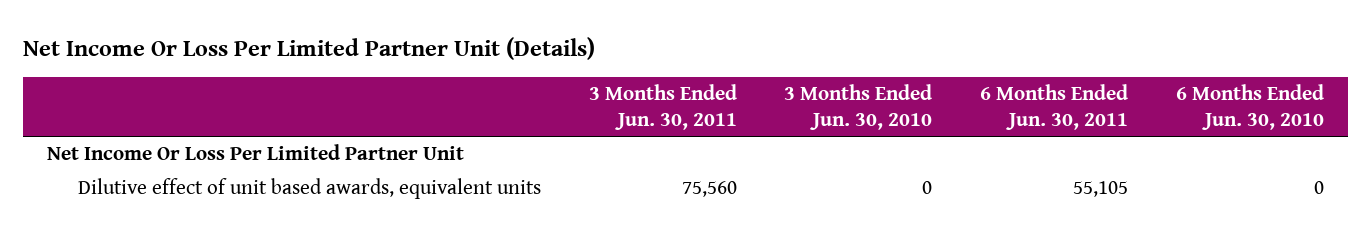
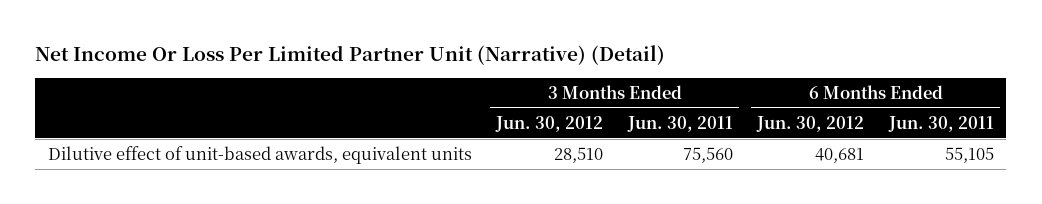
- Net Income Or Loss Per Limited Partner Unit (Details)
+ Net Income Or Loss Per Limited Partner Unit (Narrative) (Detail)
- | 3 Months Ended Jun. 30, 2011 | 3 Months Ended Jun. 30, 2010 | 6 Months Ended Jun. 30, 2011 | 6 Months Ended Jun. 30, 2010
+ | 3 Months Ended Jun. 30, 2012 | 3 Months Ended Jun. 30, 2011 | 6 Months Ended Jun. 30, 2012 | 6 Months Ended Jun. 30, 2011
- Net Income Or Loss Per Limited Partner Unit
- Dilutive effect of unit based awards, equivalent units | 75,560 | 0 | 55,105 | 0
+ Dilutive effect of unit-based awards, equivalent units | 28,510 | 75,560 | 40,681 | 55,105

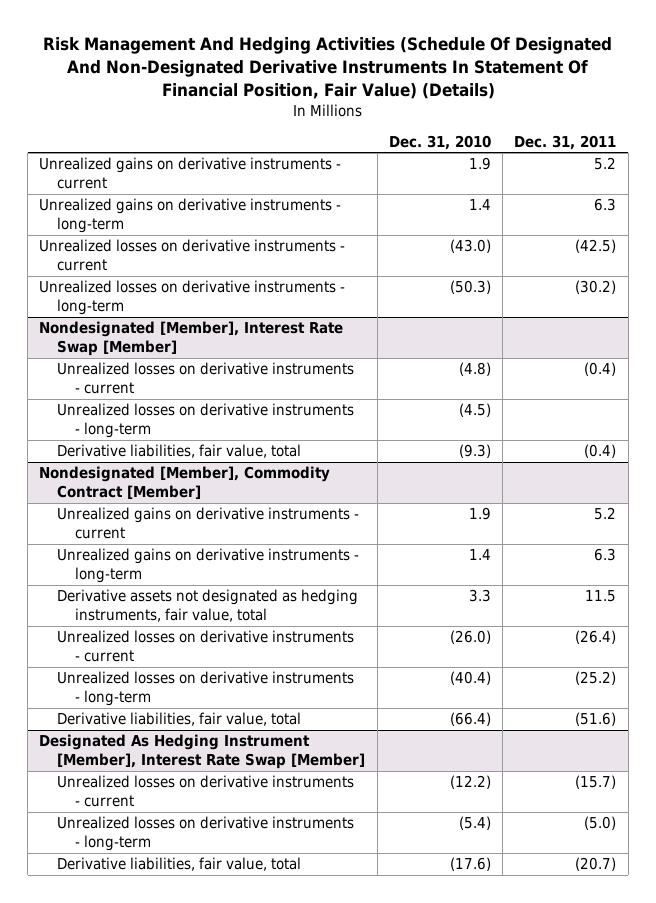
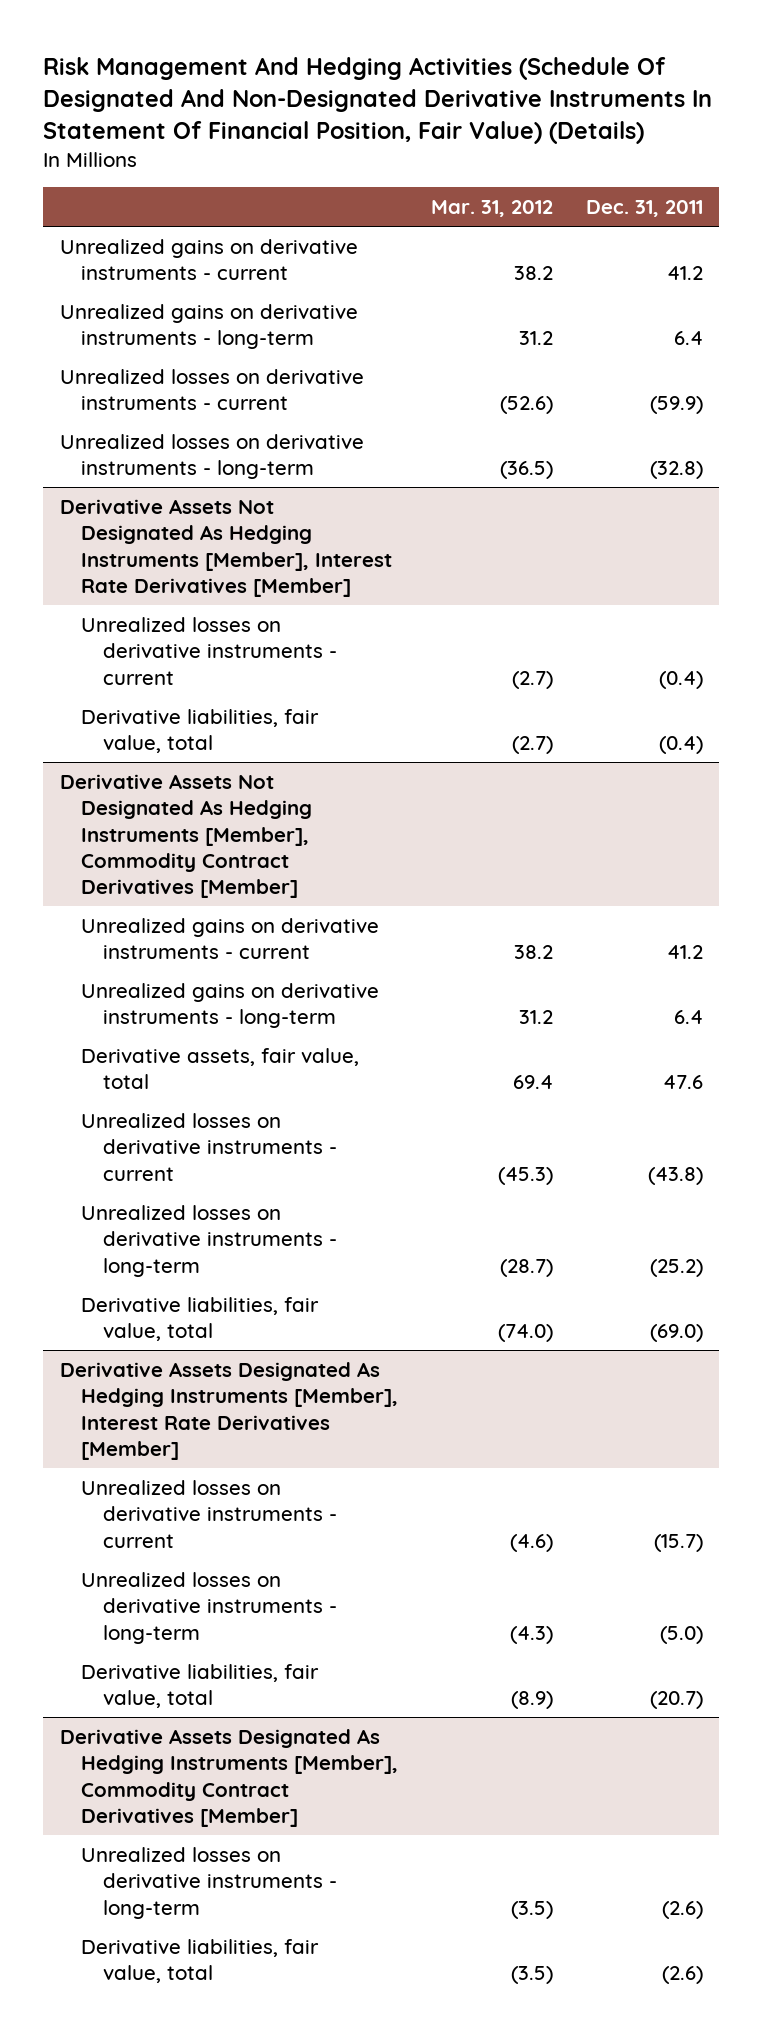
- | Dec. 31, 2010 | Dec. 31, 2011
+ | Mar. 31, 2012 | Dec. 31, 2011
- Unrealized gains on derivative instruments - current | 1.9 | 5.2
- Unrealized gains on derivative instruments - long-term | 1.4 | 6.3
- Unrealized losses on derivative instruments - current | (43.0) | (42.5)
- Unrealized losses on derivative instruments - long-term | (50.3) | (30.2)
- Nondesignated [Member], Interest Rate Swap [Member]
+ Unrealized gains on derivative instruments - current | 38.2 | 41.2
+ Unrealized gains on derivative instruments - long-term | 31.2 | 6.4
+ Unrealized losses on derivative instruments - current | (52.6) | (59.9)
+ Unrealized losses on derivative instruments - long-term | (36.5) | (32.8)
+ Derivative Assets Not Designated As Hedging Instruments [Member], Interest Rate Derivatives [Member]
- Unrealized losses on derivative instruments - long-term | (4.5) |
- Nondesignated [Member], Commodity Contract [Member]
- Unrealized gains on derivative instruments - current | 1.9 | 5.2
- Unrealized gains on derivative instruments - long-term | 1.4 | 6.3
- Derivative assets not designated as hedging instruments, fair value, total | 3.3 | 11.5
- Unrealized losses on derivative instruments - current | (26.0) | (26.4)
+ Derivative Assets Not Designated As Hedging Instruments [Member], Commodity Contract Derivatives [Member]
+ Unrealized gains on derivative instruments - current | 38.2 | 41.2
+ Unrealized gains on derivative instruments - long-term | 31.2 | 6.4
+ Derivative assets, fair value, total | 69.4 | 47.6
+ Unrealized losses on derivative instruments - current | (45.3) | (43.8)
- Derivative liabilities, fair value, total | (66.4) | (51.6)
- Designated As Hedging Instrument [Member], Interest Rate Swap [Member]
+ Derivative liabilities, fair value, total | (74.0) | (69.0)
+ Derivative Assets Designated As Hedging Instruments [Member], Interest Rate Derivatives [Member]
+ Derivative Assets Designated As Hedging Instruments [Member], Commodity Contract Derivatives [Member]
+ Unrealized losses on derivative instruments - long-term | (3.5) | (2.6)
+ Derivative liabilities, fair value, total | (3.5) | (2.6)

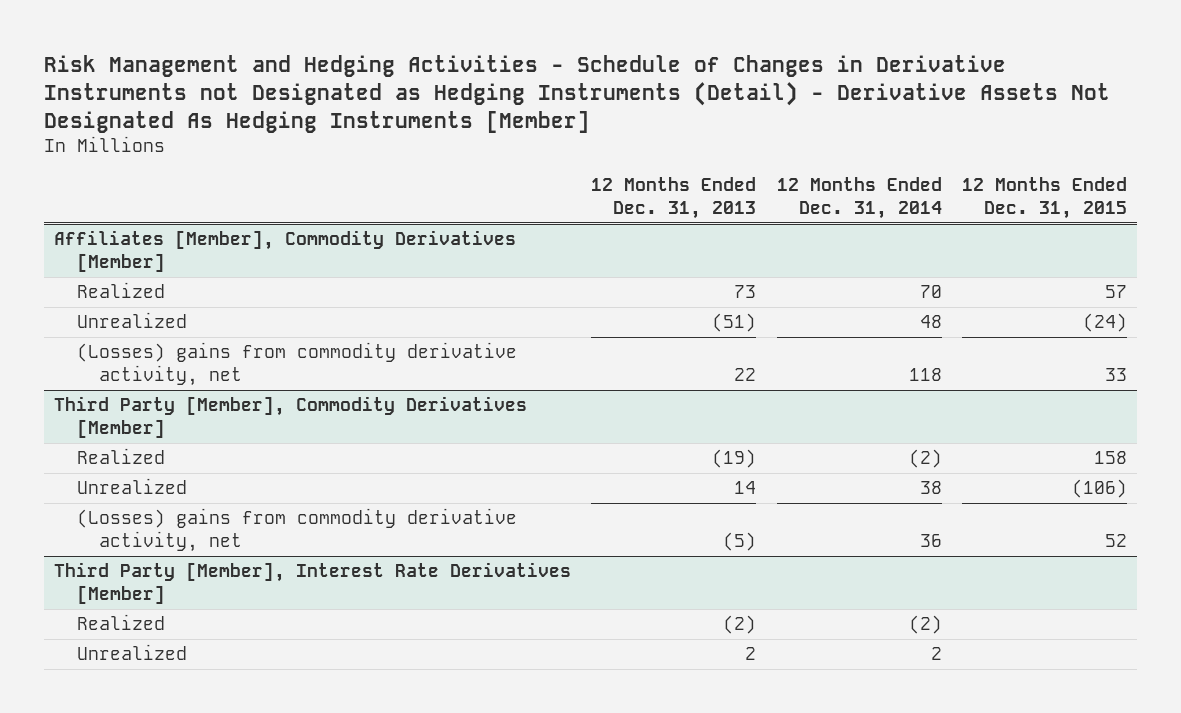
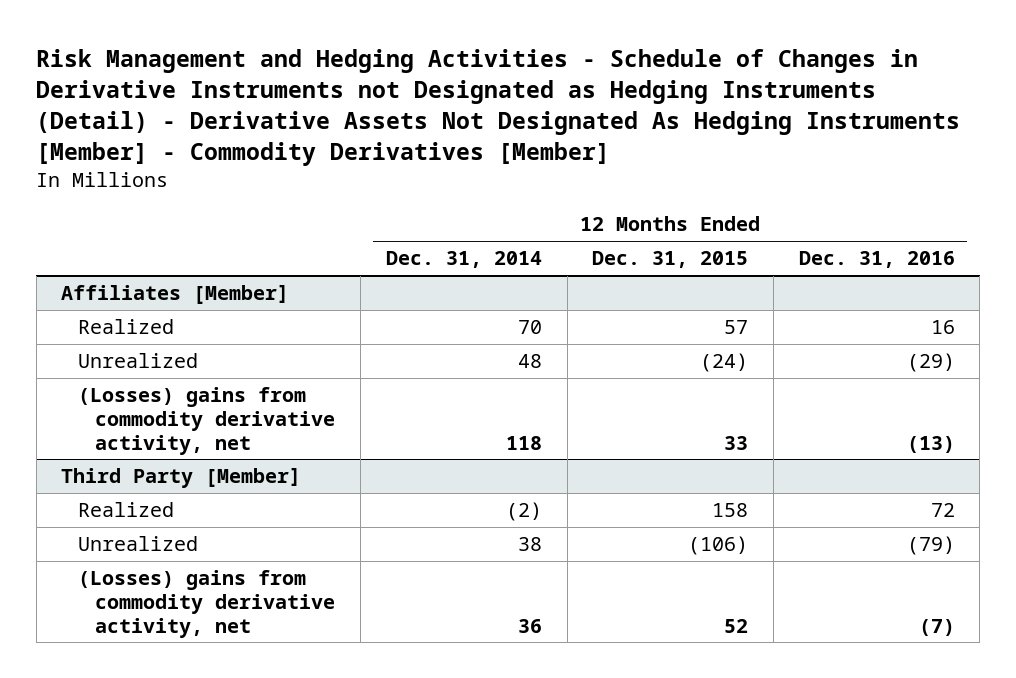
- Risk Management and Hedging Activities - Schedule of Changes in Derivative Instruments not Designated as Hedging Instruments (Detail) - Derivative Assets Not Designated As Hedging Instruments [Member]
+ Risk Management and Hedging Activities - Schedule of Changes in Derivative Instruments not Designated as Hedging Instruments (Detail) - Derivative Assets Not Designated As Hedging Instruments [Member] - Commodity Derivatives [Member]
- | 12 Months Ended Dec. 31, 2013 | 12 Months Ended Dec. 31, 2014 | 12 Months Ended Dec. 31, 2015
+ | 12 Months Ended Dec. 31, 2014 | 12 Months Ended Dec. 31, 2015 | 12 Months Ended Dec. 31, 2016
- Affiliates [Member], Commodity Derivatives [Member]
+ Affiliates [Member]
- Third Party [Member], Commodity Derivatives [Member]
+ Third Party [Member]
- Third Party [Member], Interest Rate Derivatives [Member]
- Realized | (2) | (2) |
- Unrealized | 2 | 2 |

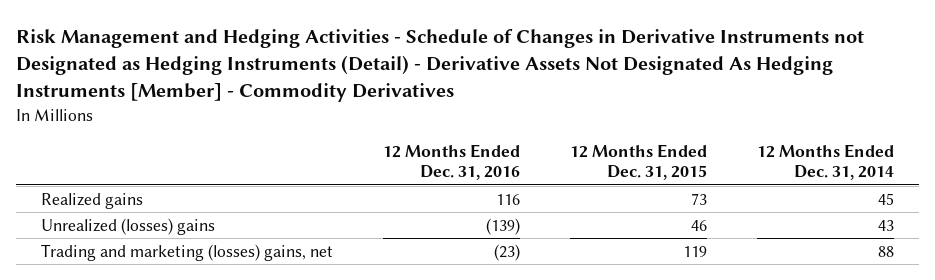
- Risk Management and Hedging Activities - Schedule of Changes in Derivative Instruments not Designated as Hedging Instruments (Detail) - Derivative Assets Not Designated As Hedging Instruments [Member] - Commodity Derivatives [Member]
+ Risk Management and Hedging Activities - Schedule of Changes in Derivative Instruments not Designated as Hedging Instruments (Detail) - Derivative Assets Not Designated As Hedging Instruments [Member] - Commodity Derivatives
- | 12 Months Ended Dec. 31, 2014 | 12 Months Ended Dec. 31, 2015 | 12 Months Ended Dec. 31, 2016
+ | 12 Months Ended Dec. 31, 2016 | 12 Months Ended Dec. 31, 2015 | 12 Months Ended Dec. 31, 2014
- Affiliates [Member]
- Realized | 70 | 57 | 16
- Unrealized | 48 | (24) | (29)
- (Losses) gains from commodity derivative activity, net | 118 | 33 | (13)
- Third Party [Member]
- Realized | (2) | 158 | 72
- Unrealized | 38 | (106) | (79)
- (Losses) gains from commodity derivative activity, net | 36 | 52 | (7)
+ Realized gains | 116 | 73 | 45
+ Unrealized (losses) gains | (139) | 46 | 43
+ Trading and marketing (losses) gains, net | (23) | 119 | 88

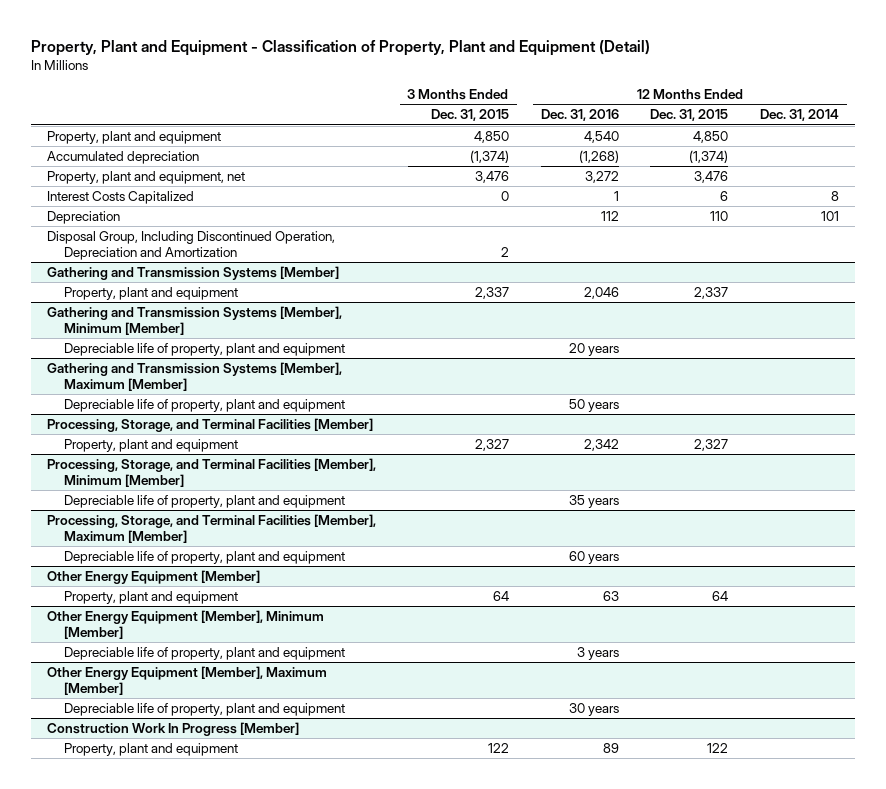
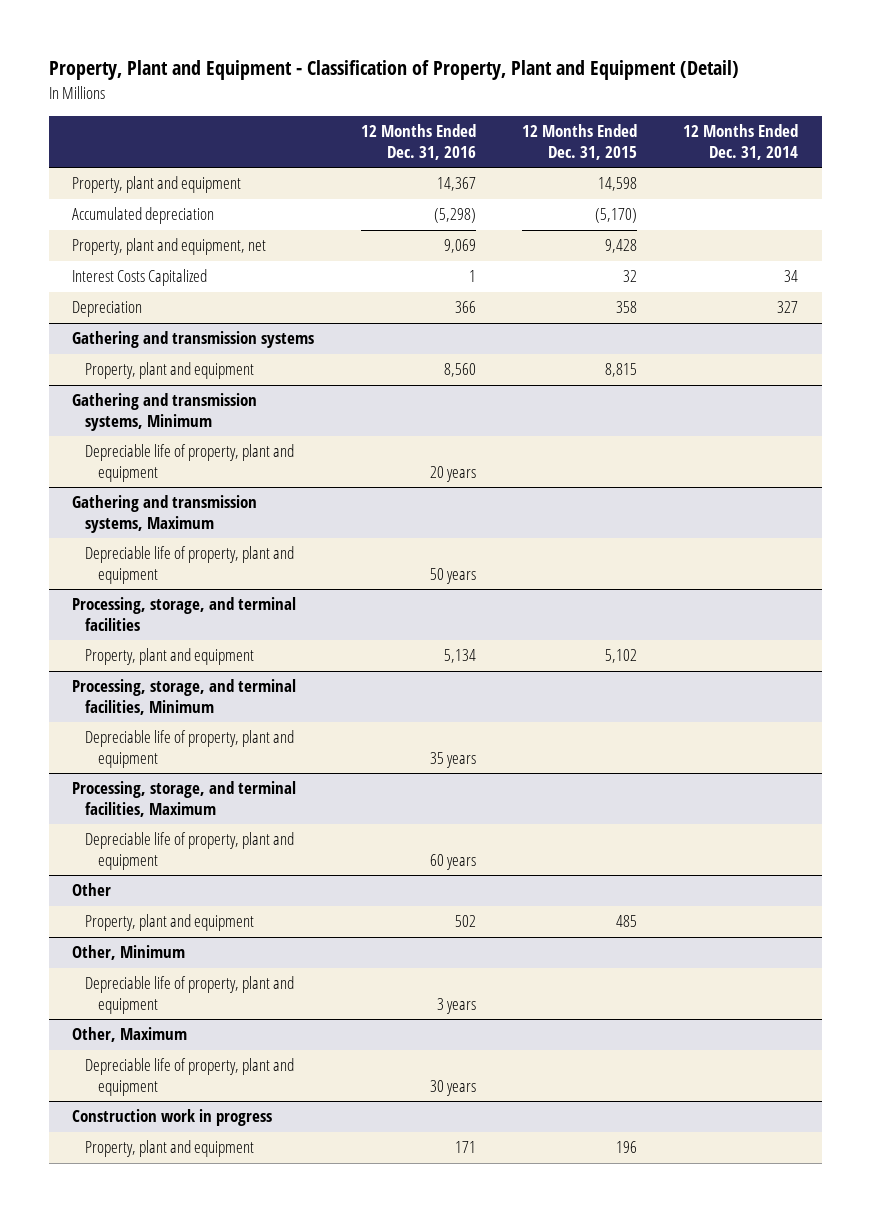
- | 3 Months Ended Dec. 31, 2015 | 12 Months Ended Dec. 31, 2016 | 12 Months Ended Dec. 31, 2015 | 12 Months Ended Dec. 31, 2014
+ | 12 Months Ended Dec. 31, 2016 | 12 Months Ended Dec. 31, 2015 | 12 Months Ended Dec. 31, 2014
- Property, plant and equipment | 4,850 | 4,540 | 4,850 |
- Accumulated depreciation | (1,374) | (1,268) | (1,374) |
- Property, plant and equipment, net | 3,476 | 3,272 | 3,476 |
- Interest Costs Capitalized | 0 | 1 | 6 | 8
- Depreciation | | 112 | 110 | 101
- Disposal Group, Including Discontinued Operation, Depreciation and Amortization | 2 | | |
- Gathering and Transmission Systems [Member]
- Property, plant and equipment | 2,337 | 2,046 | 2,337 |
- Gathering and Transmission Systems [Member], Minimum [Member]
+ Property, plant and equipment | 14,367 | 14,598 |
+ Accumulated depreciation | (5,298) | (5,170) |
+ Property, plant and equipment, net | 9,069 | 9,428 |
+ Interest Costs Capitalized | 1 | 32 | 34
+ Depreciation | 366 | 358 | 327
+ Gathering and transmission systems
+ Property, plant and equipment | 8,560 | 8,815 |
+ Gathering and transmission systems, Minimum
- Gathering and Transmission Systems [Member], Maximum [Member]
+ Gathering and transmission systems, Maximum
- Processing, Storage, and Terminal Facilities [Member]
- Property, plant and equipment | 2,327 | 2,342 | 2,327 |
- Processing, Storage, and Terminal Facilities [Member], Minimum [Member]
+ Processing, storage, and terminal facilities
+ Property, plant and equipment | 5,134 | 5,102 |
+ Processing, storage, and terminal facilities, Minimum
- Processing, Storage, and Terminal Facilities [Member], Maximum [Member]
+ Processing, storage, and terminal facilities, Maximum
- Other Energy Equipment [Member]
- Property, plant and equipment | 64 | 63 | 64 |
- Other Energy Equipment [Member], Minimum [Member]
+ Other
+ Property, plant and equipment | 502 | 485 |
+ Other, Minimum
- Other Energy Equipment [Member], Maximum [Member]
+ Other, Maximum
- Construction Work In Progress [Member]
- Property, plant and equipment | 122 | 89 | 122 |
+ Construction work in progress
+ Property, plant and equipment | 171 | 196 |

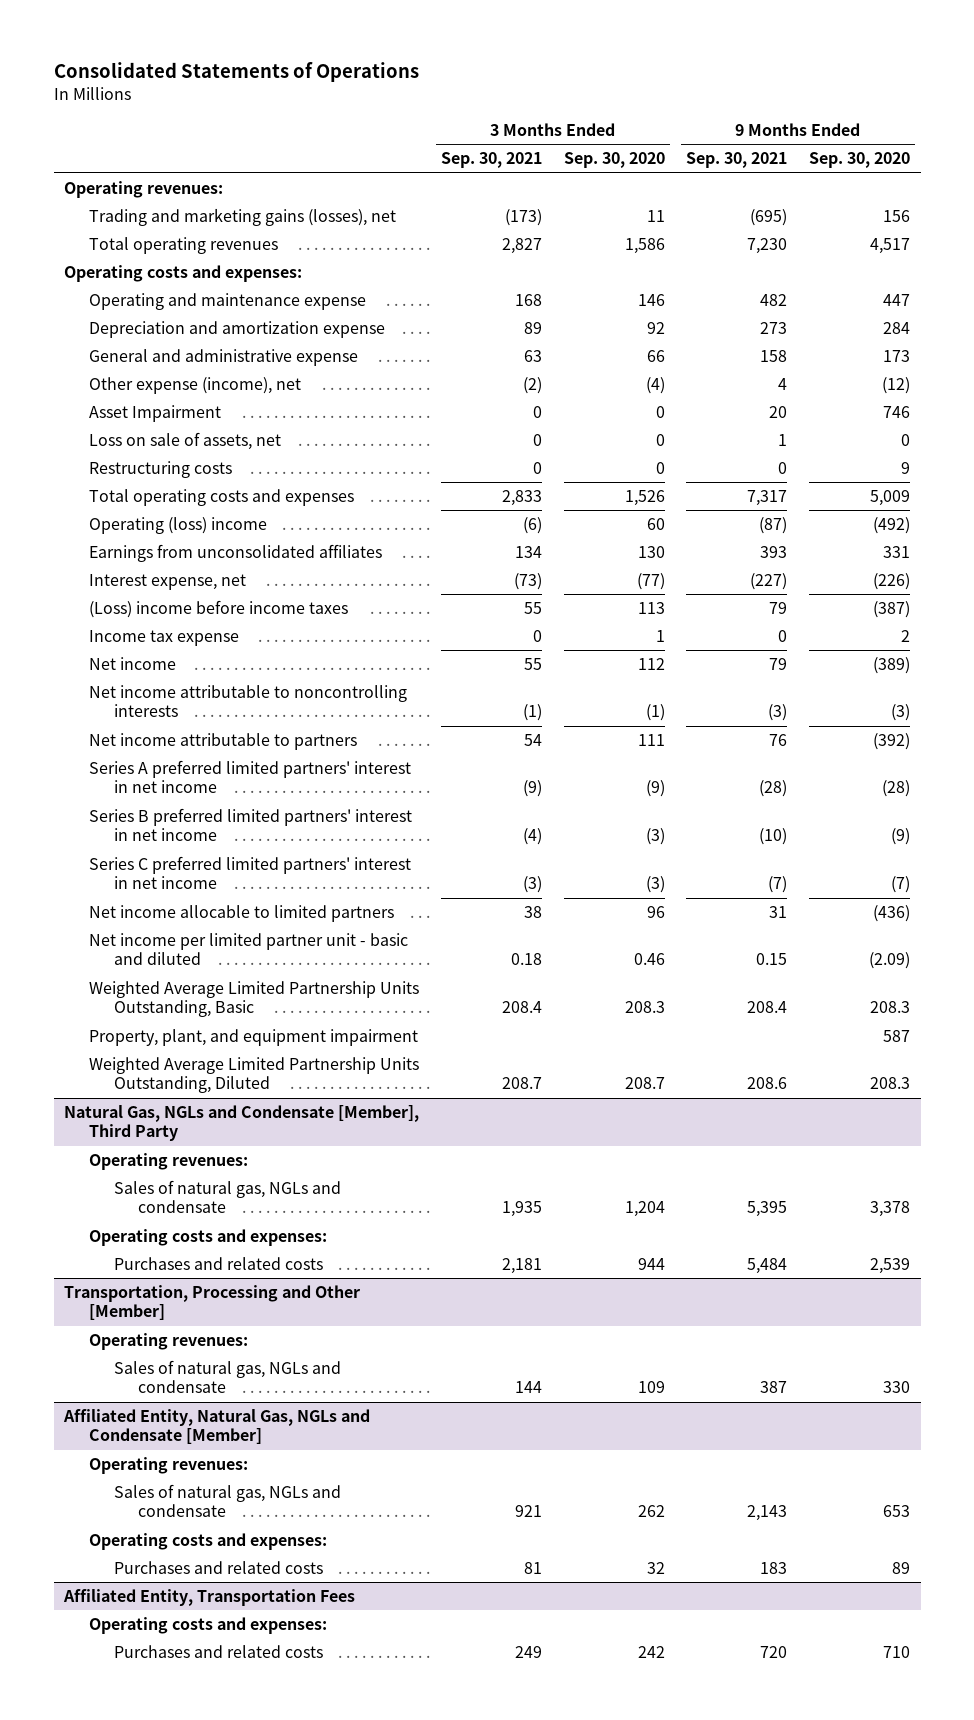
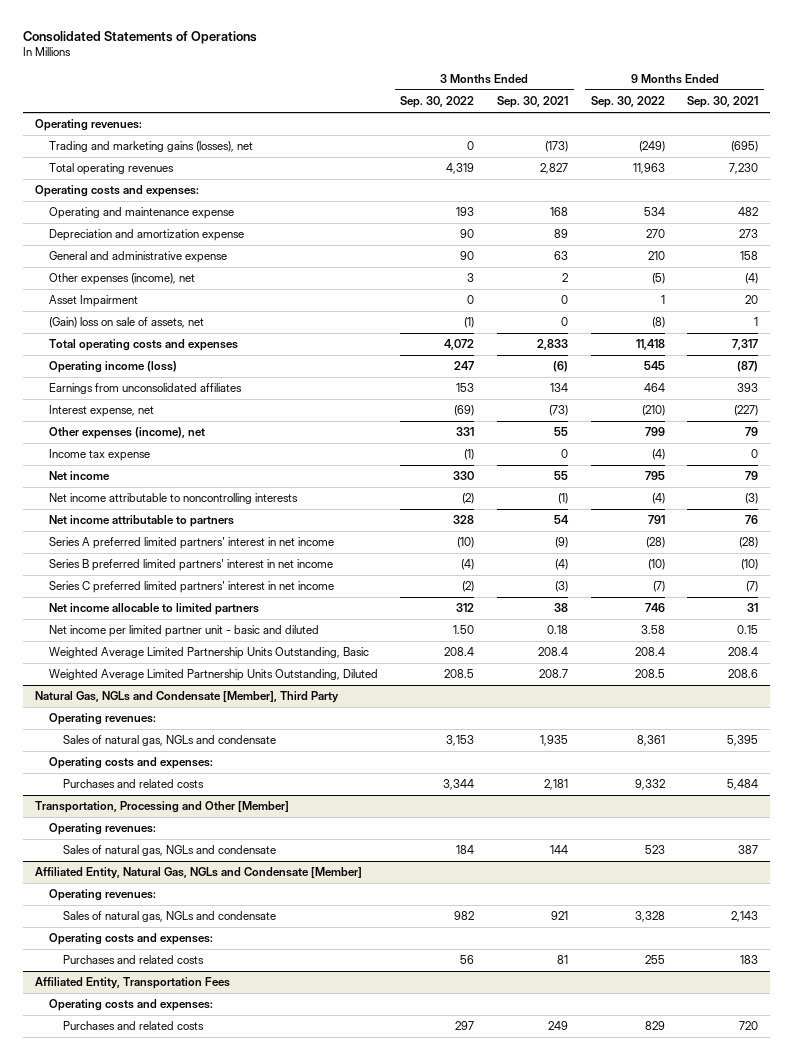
- | 3 Months Ended Sep. 30, 2021 | 3 Months Ended Sep. 30, 2020 | 9 Months Ended Sep. 30, 2021 | 9 Months Ended Sep. 30, 2020
+ | 3 Months Ended Sep. 30, 2022 | 3 Months Ended Sep. 30, 2021 | 9 Months Ended Sep. 30, 2022 | 9 Months Ended Sep. 30, 2021
- Other expense (income), net | (2) | (4) | 4 | (12)
+ Other expenses (income), net | 3 | 2 | (5) | (4)
- Loss on sale of assets, net | 0 | 0 | 1 | 0
- Restructuring costs | 0 | 0 | 0 | 9
+ (Gain) loss on sale of assets, net | (1) | 0 | (8) | 1
- Operating (loss) income | (6) | 60 | (87) | (492)
+ Operating income (loss) | 247 | (6) | 545 | (87)
- (Loss) income before income taxes | 55 | 113 | 79 | (387)
+ Other expenses (income), net | 331 | 55 | 799 | 79
- Property, plant, and equipment impairment | | | | 587

